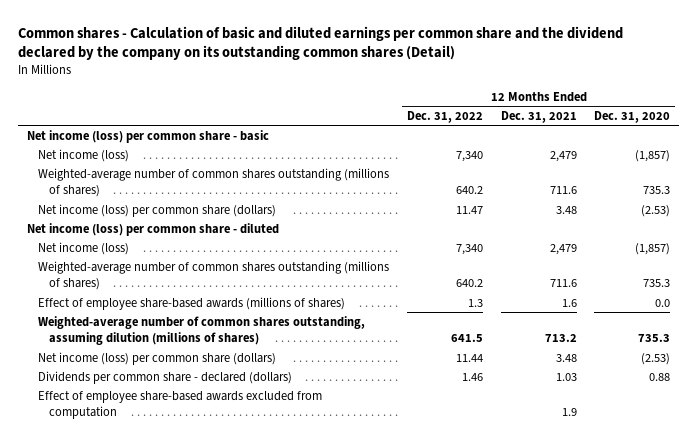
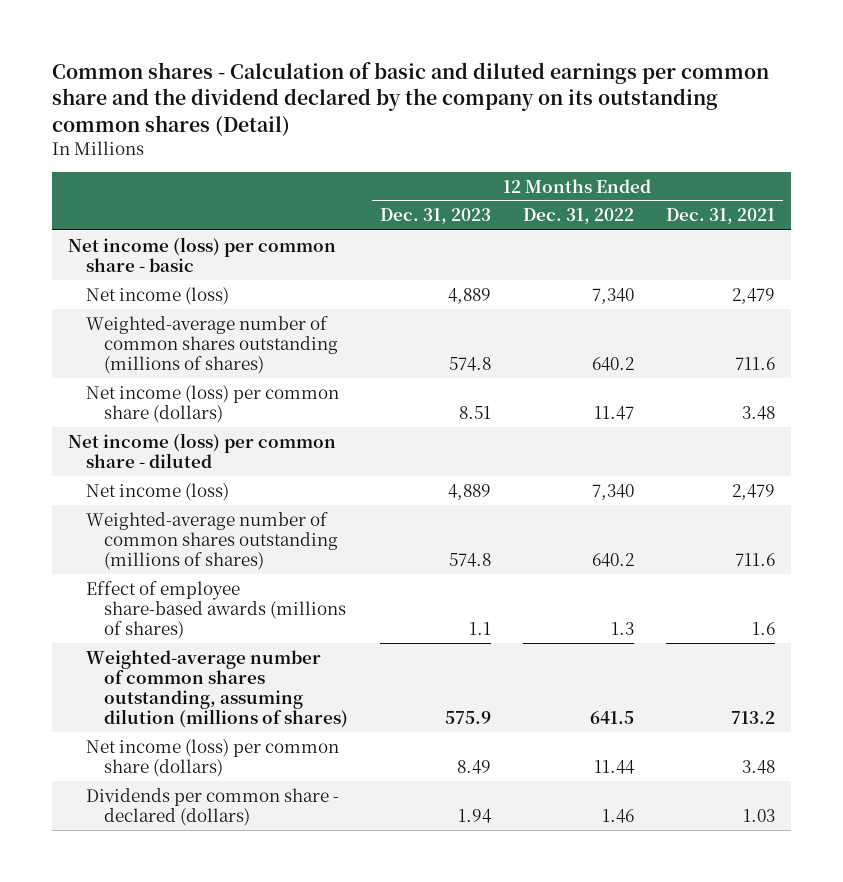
- | 12 Months Ended Dec. 31, 2022 | 12 Months Ended Dec. 31, 2021 | 12 Months Ended Dec. 31, 2020
+ | 12 Months Ended Dec. 31, 2023 | 12 Months Ended Dec. 31, 2022 | 12 Months Ended Dec. 31, 2021
- Effect of employee share-based awards excluded from computation | | 1.9 |

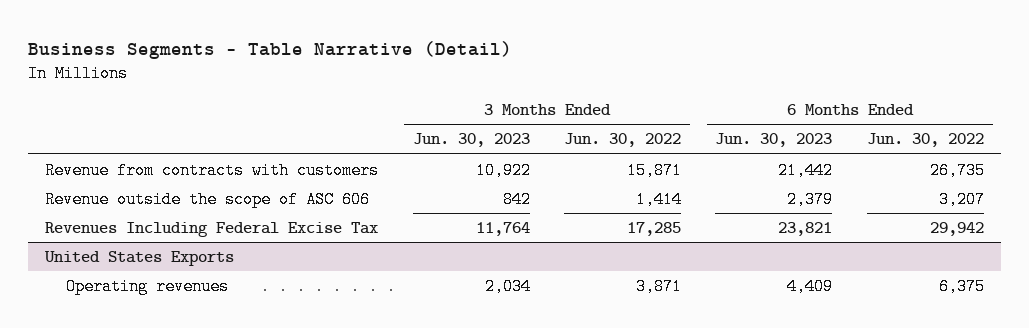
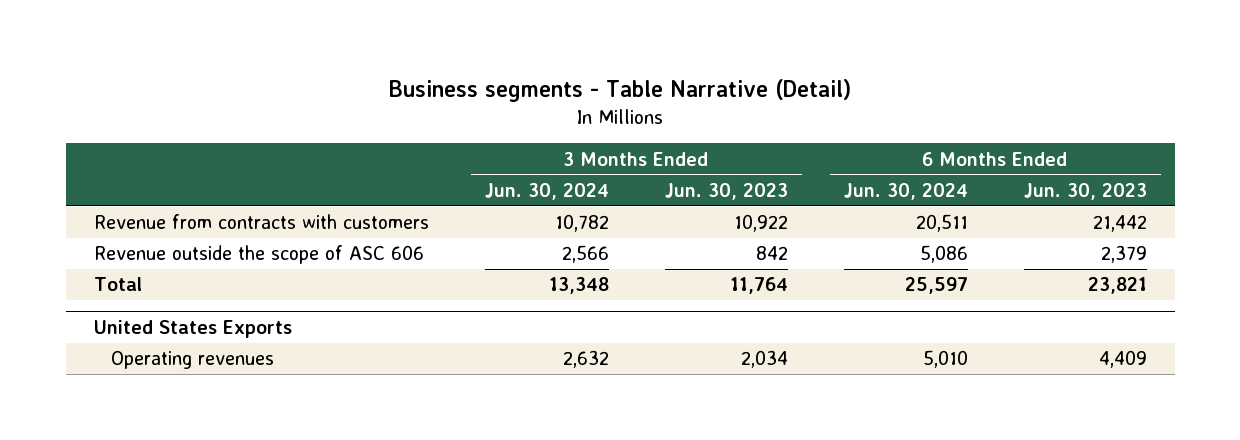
- Business Segments - Table Narrative (Detail)
+ Business segments - Table Narrative (Detail)
- | 3 Months Ended Jun. 30, 2023 | 3 Months Ended Jun. 30, 2022 | 6 Months Ended Jun. 30, 2023 | 6 Months Ended Jun. 30, 2022
+ | 3 Months Ended Jun. 30, 2024 | 3 Months Ended Jun. 30, 2023 | 6 Months Ended Jun. 30, 2024 | 6 Months Ended Jun. 30, 2023
- Revenues Including Federal Excise Tax | 11,764 | 17,285 | 23,821 | 29,942
+ Total | 13,348 | 11,764 | 25,597 | 23,821

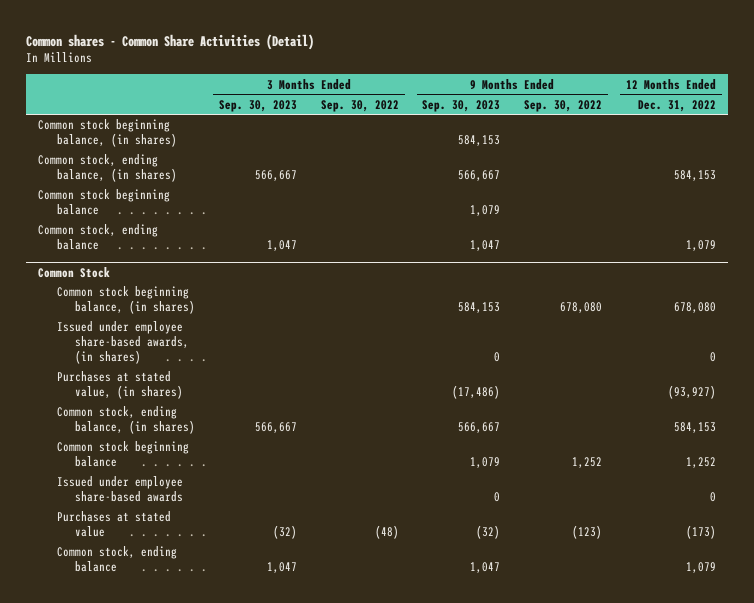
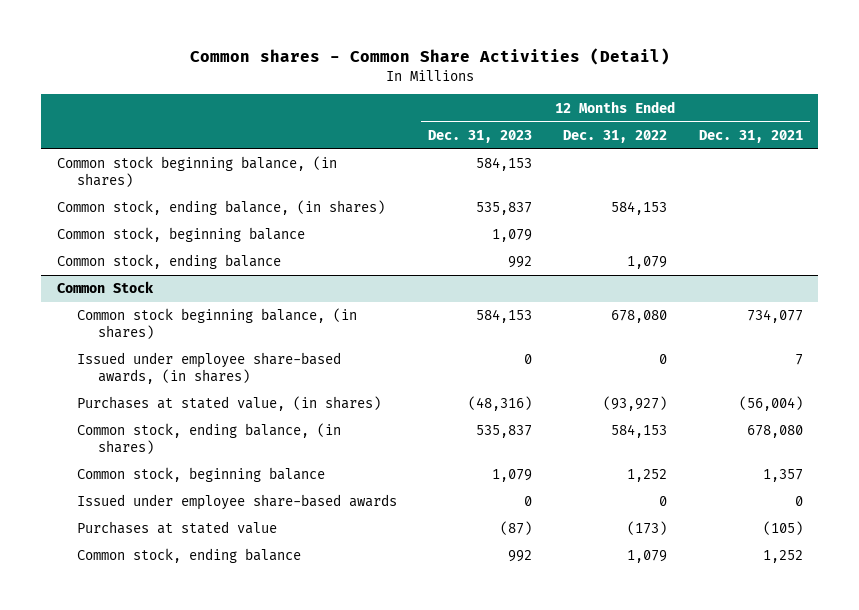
- | 3 Months Ended Sep. 30, 2023 | 3 Months Ended Sep. 30, 2022 | 9 Months Ended Sep. 30, 2023 | 9 Months Ended Sep. 30, 2022 | 12 Months Ended Dec. 31, 2022
+ | 12 Months Ended Dec. 31, 2023 | 12 Months Ended Dec. 31, 2022 | 12 Months Ended Dec. 31, 2021
- Common stock beginning balance | | | 1,079 | |
+ Common stock, beginning balance | 1,079 | |
@ Common Stock
- Common stock beginning balance | | | 1,079 | 1,252 | 1,252
+ Common stock, beginning balance | 1,079 | 1,252 | 1,357

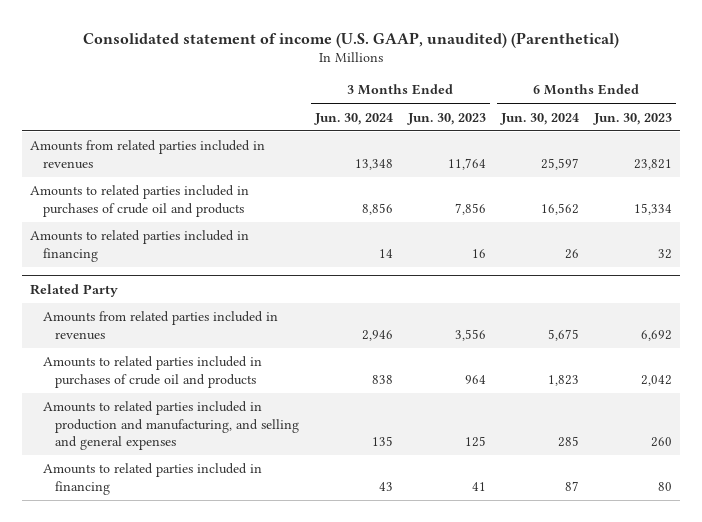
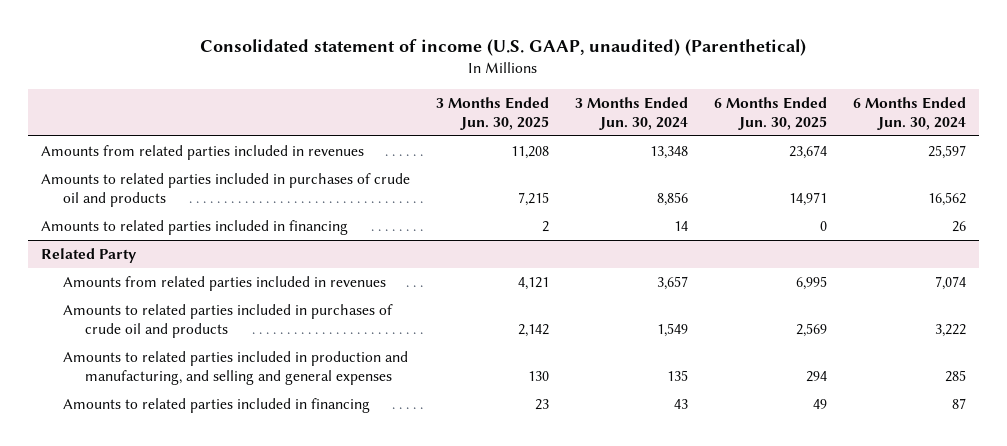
- | 3 Months Ended Jun. 30, 2024 | 3 Months Ended Jun. 30, 2023 | 6 Months Ended Jun. 30, 2024 | 6 Months Ended Jun. 30, 2023
+ | 3 Months Ended Jun. 30, 2025 | 3 Months Ended Jun. 30, 2024 | 6 Months Ended Jun. 30, 2025 | 6 Months Ended Jun. 30, 2024
@ Related Party
- Amounts from related parties included in revenues | 2,946 | 3,556 | 5,675 | 6,692
- Amounts to related parties included in purchases of crude oil and products | 838 | 964 | 1,823 | 2,042
+ Amounts from related parties included in revenues | 4,121 | 3,657 | 6,995 | 7,074
+ Amounts to related parties included in purchases of crude oil and products | 2,142 | 1,549 | 2,569 | 3,222

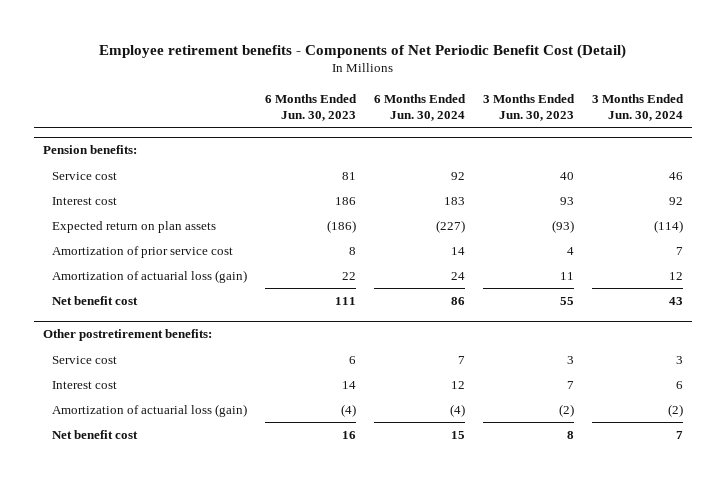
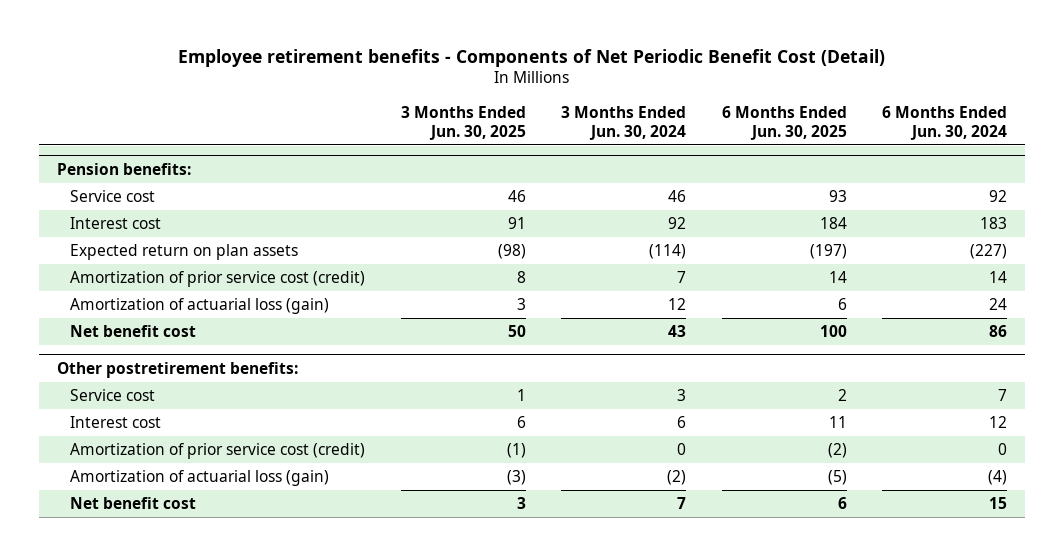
- | 6 Months Ended Jun. 30, 2023 | 6 Months Ended Jun. 30, 2024 | 3 Months Ended Jun. 30, 2023 | 3 Months Ended Jun. 30, 2024
+ | 3 Months Ended Jun. 30, 2025 | 3 Months Ended Jun. 30, 2024 | 6 Months Ended Jun. 30, 2025 | 6 Months Ended Jun. 30, 2024
@ Pension benefits:
- Amortization of prior service cost | 8 | 14 | 4 | 7
+ Amortization of prior service cost (credit) | 8 | 7 | 14 | 14
@ Other postretirement benefits:
+ Amortization of prior service cost (credit) | (1) | 0 | (2) | 0

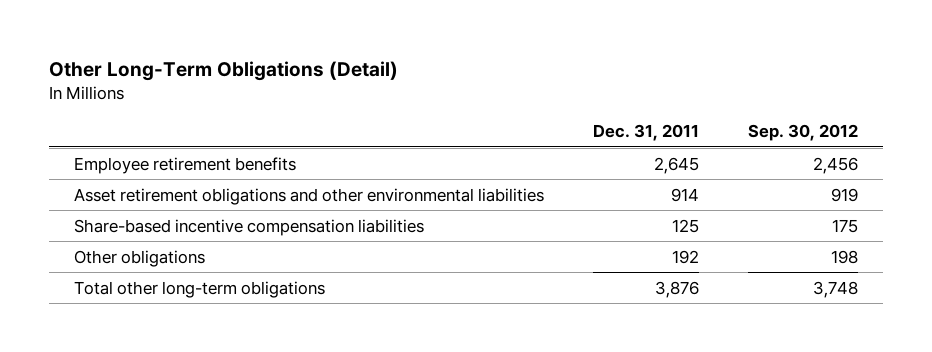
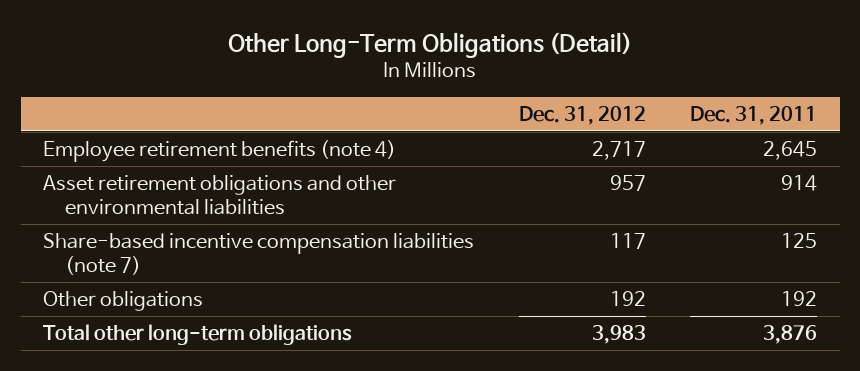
- | Dec. 31, 2011 | Sep. 30, 2012
+ | Dec. 31, 2012 | Dec. 31, 2011
- Employee retirement benefits | 2,645 | 2,456
+ Employee retirement benefits (note 4) | 2,717 | 2,645
- Share-based incentive compensation liabilities | 125 | 175
+ Share-based incentive compensation liabilities (note 7) | 117 | 125

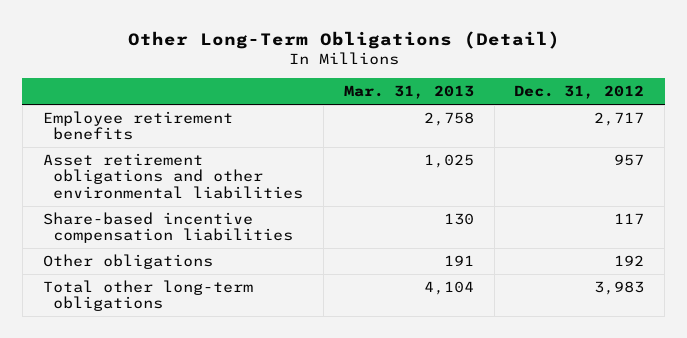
- | Dec. 31, 2012 | Dec. 31, 2011
+ | Mar. 31, 2013 | Dec. 31, 2012
- Employee retirement benefits (note 4) | 2,717 | 2,645
+ Employee retirement benefits | 2,758 | 2,717
- Share-based incentive compensation liabilities (note 7) | 117 | 125
+ Share-based incentive compensation liabilities | 130 | 117

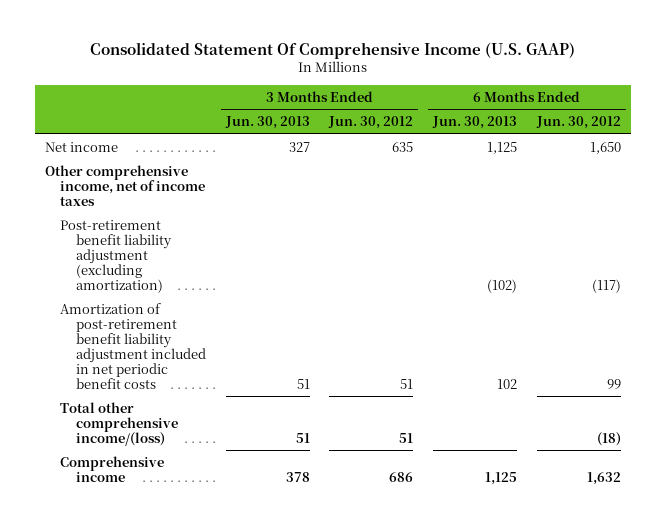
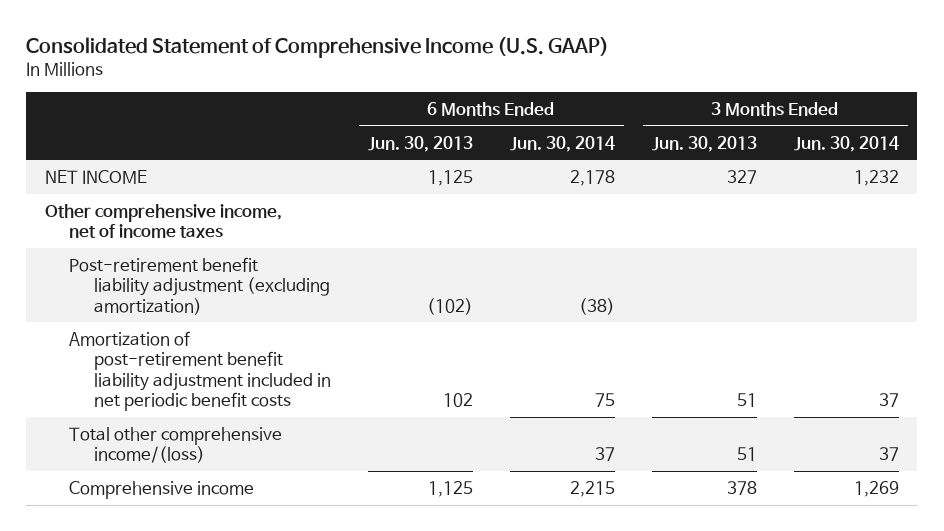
- Consolidated Statement Of Comprehensive Income (U.S. GAAP)
+ Consolidated Statement of Comprehensive Income (U.S. GAAP)
- | 3 Months Ended Jun. 30, 2013 | 3 Months Ended Jun. 30, 2012 | 6 Months Ended Jun. 30, 2013 | 6 Months Ended Jun. 30, 2012
+ | 6 Months Ended Jun. 30, 2013 | 6 Months Ended Jun. 30, 2014 | 3 Months Ended Jun. 30, 2013 | 3 Months Ended Jun. 30, 2014
- Net income | 327 | 635 | 1,125 | 1,650
+ NET INCOME | 1,125 | 2,178 | 327 | 1,232

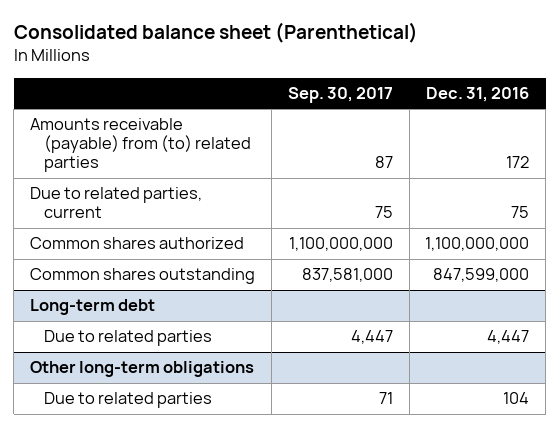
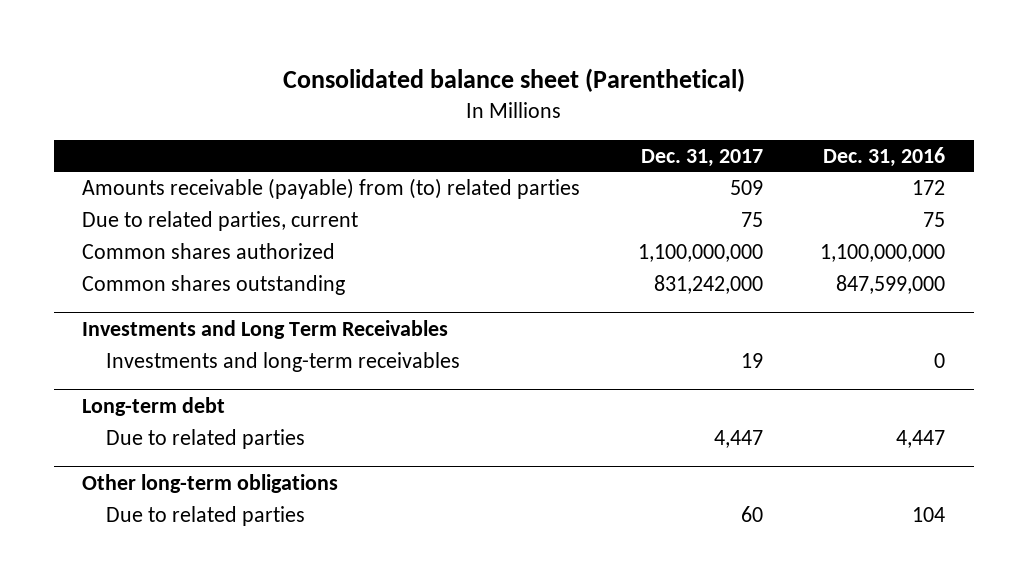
- | Sep. 30, 2017 | Dec. 31, 2016
+ | Dec. 31, 2017 | Dec. 31, 2016
+ Investments and Long Term Receivables
+ Investments and long-term receivables | 19 | 0

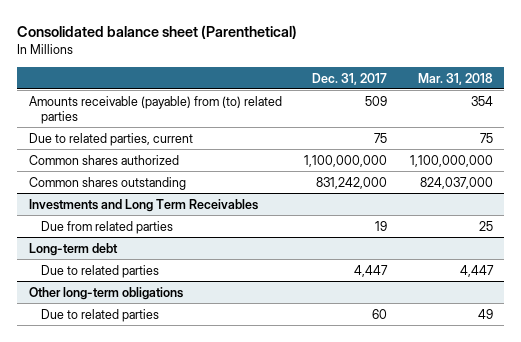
- | Dec. 31, 2017 | Dec. 31, 2016
+ | Dec. 31, 2017 | Mar. 31, 2018
@ Investments and Long Term Receivables
- Investments and long-term receivables | 19 | 0
+ Due from related parties | 19 | 25

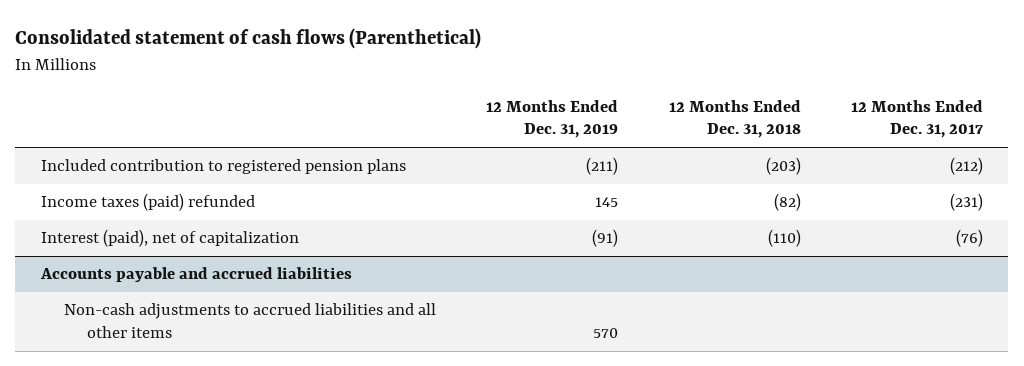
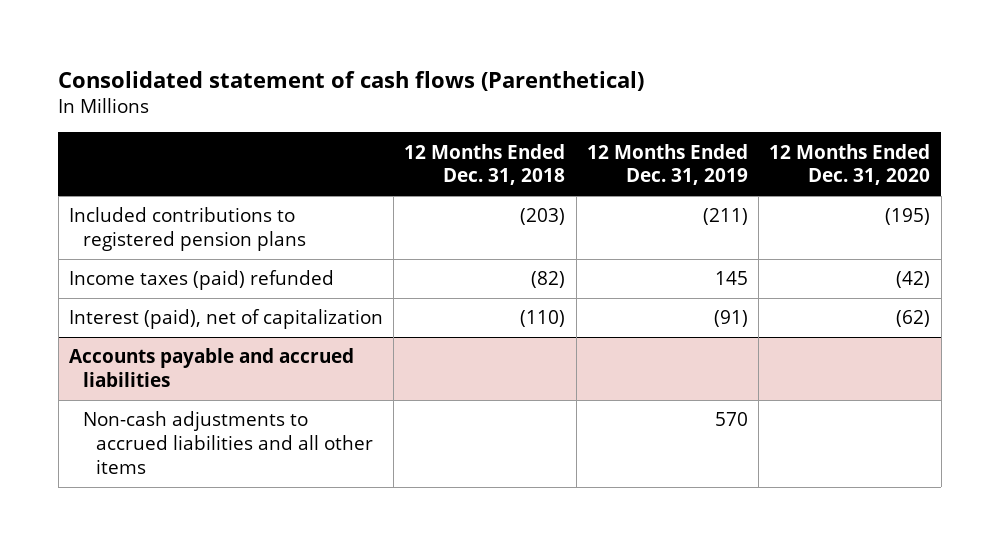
- | 12 Months Ended Dec. 31, 2019 | 12 Months Ended Dec. 31, 2018 | 12 Months Ended Dec. 31, 2017
+ | 12 Months Ended Dec. 31, 2018 | 12 Months Ended Dec. 31, 2019 | 12 Months Ended Dec. 31, 2020
- Included contribution to registered pension plans | (211) | (203) | (212)
+ Included contributions to registered pension plans | (203) | (211) | (195)

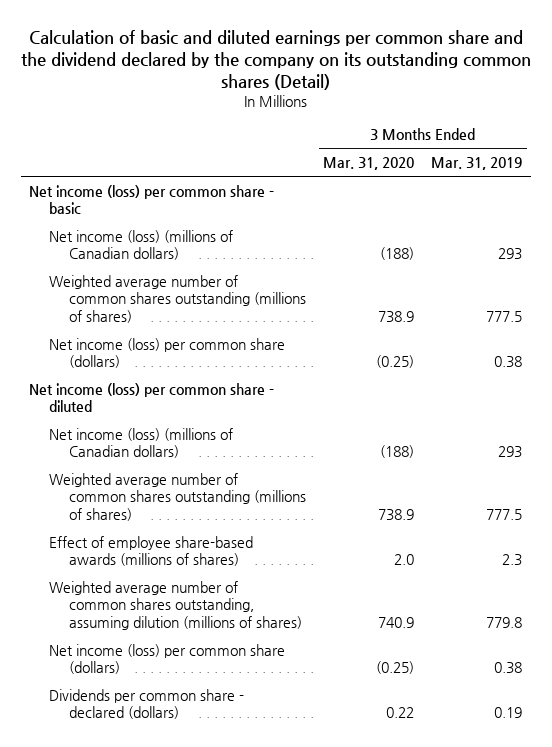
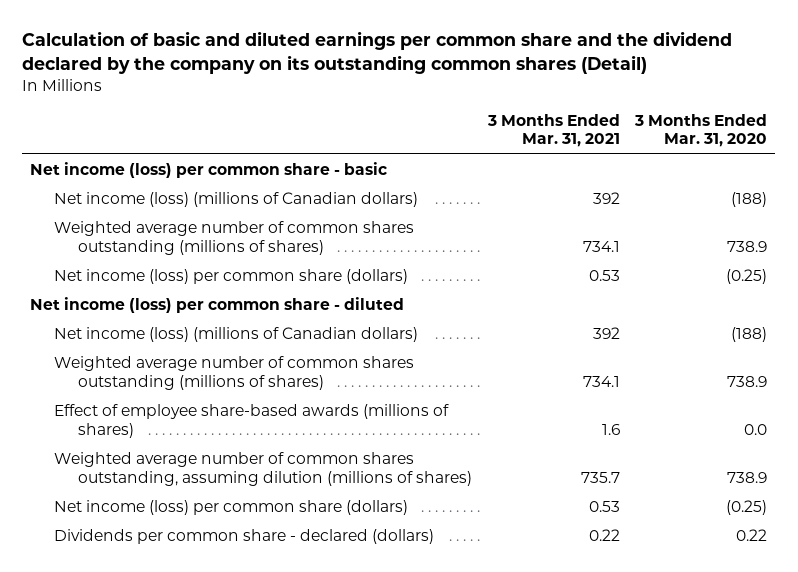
- | 3 Months Ended Mar. 31, 2020 | 3 Months Ended Mar. 31, 2019
+ | 3 Months Ended Mar. 31, 2021 | 3 Months Ended Mar. 31, 2020
- Effect of employee share-based awards (millions of shares) | 2.0 | 2.3
- Weighted average number of common shares outstanding, assuming dilution (millions of shares) | 740.9 | 779.8
+ Effect of employee share-based awards (millions of shares) | 1.6 | 0.0
+ Weighted average number of common shares outstanding, assuming dilution (millions of shares) | 735.7 | 738.9

